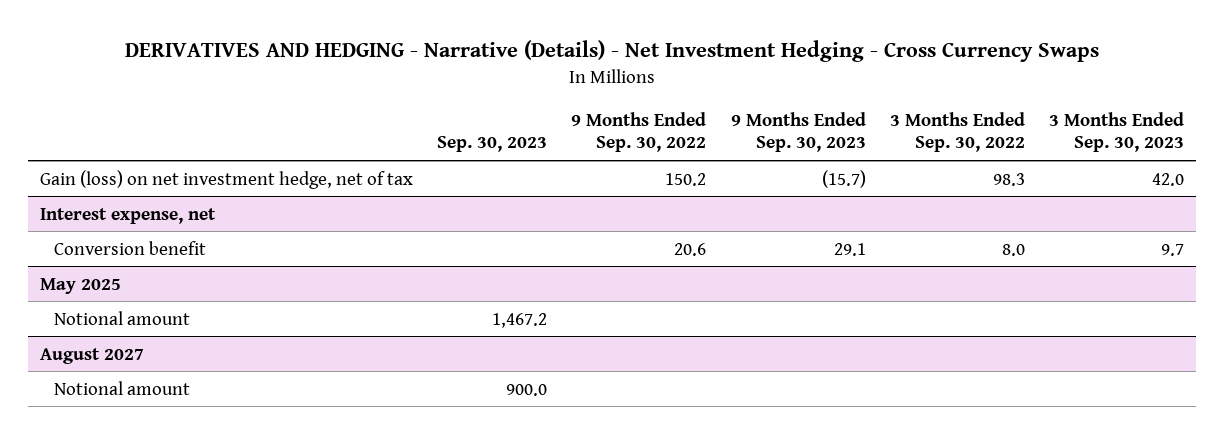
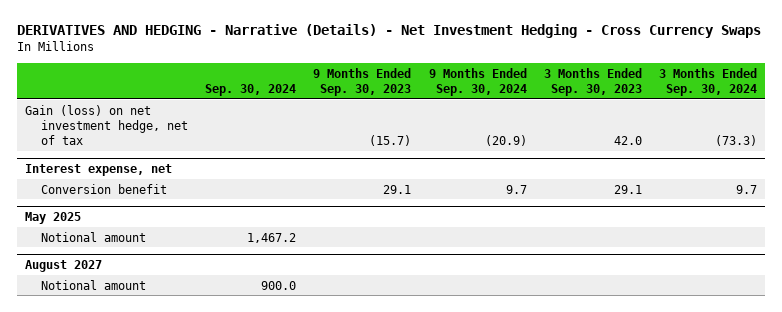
- | Sep. 30, 2023 | 9 Months Ended Sep. 30, 2022 | 9 Months Ended Sep. 30, 2023 | 3 Months Ended Sep. 30, 2022 | 3 Months Ended Sep. 30, 2023
+ | Sep. 30, 2024 | 9 Months Ended Sep. 30, 2023 | 9 Months Ended Sep. 30, 2024 | 3 Months Ended Sep. 30, 2023 | 3 Months Ended Sep. 30, 2024
@ Interest expense, net
- Conversion benefit | | 20.6 | 29.1 | 8.0 | 9.7
+ Conversion benefit | | 29.1 | 9.7 | 29.1 | 9.7

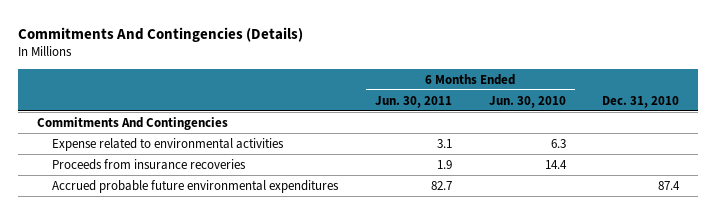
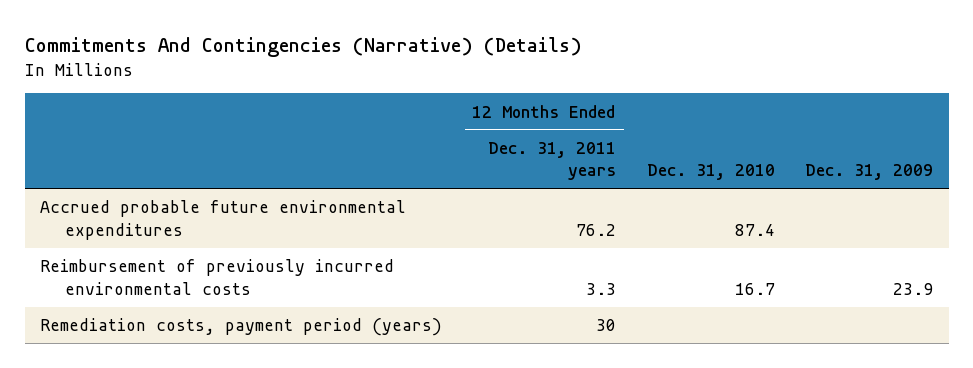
- Commitments And Contingencies (Details)
+ Commitments And Contingencies (Narrative) (Details)
- | 6 Months Ended Jun. 30, 2011 | 6 Months Ended Jun. 30, 2010 | Dec. 31, 2010
+ | 12 Months Ended Dec. 31, 2011 years | Dec. 31, 2010 | Dec. 31, 2009
- Commitments And Contingencies
- Expense related to environmental activities | 3.1 | 6.3 |
- Proceeds from insurance recoveries | 1.9 | 14.4 |
+ Reimbursement of previously incurred environmental costs | 3.3 | 16.7 | 23.9
+ Remediation costs, payment period (years) | 30 | |

